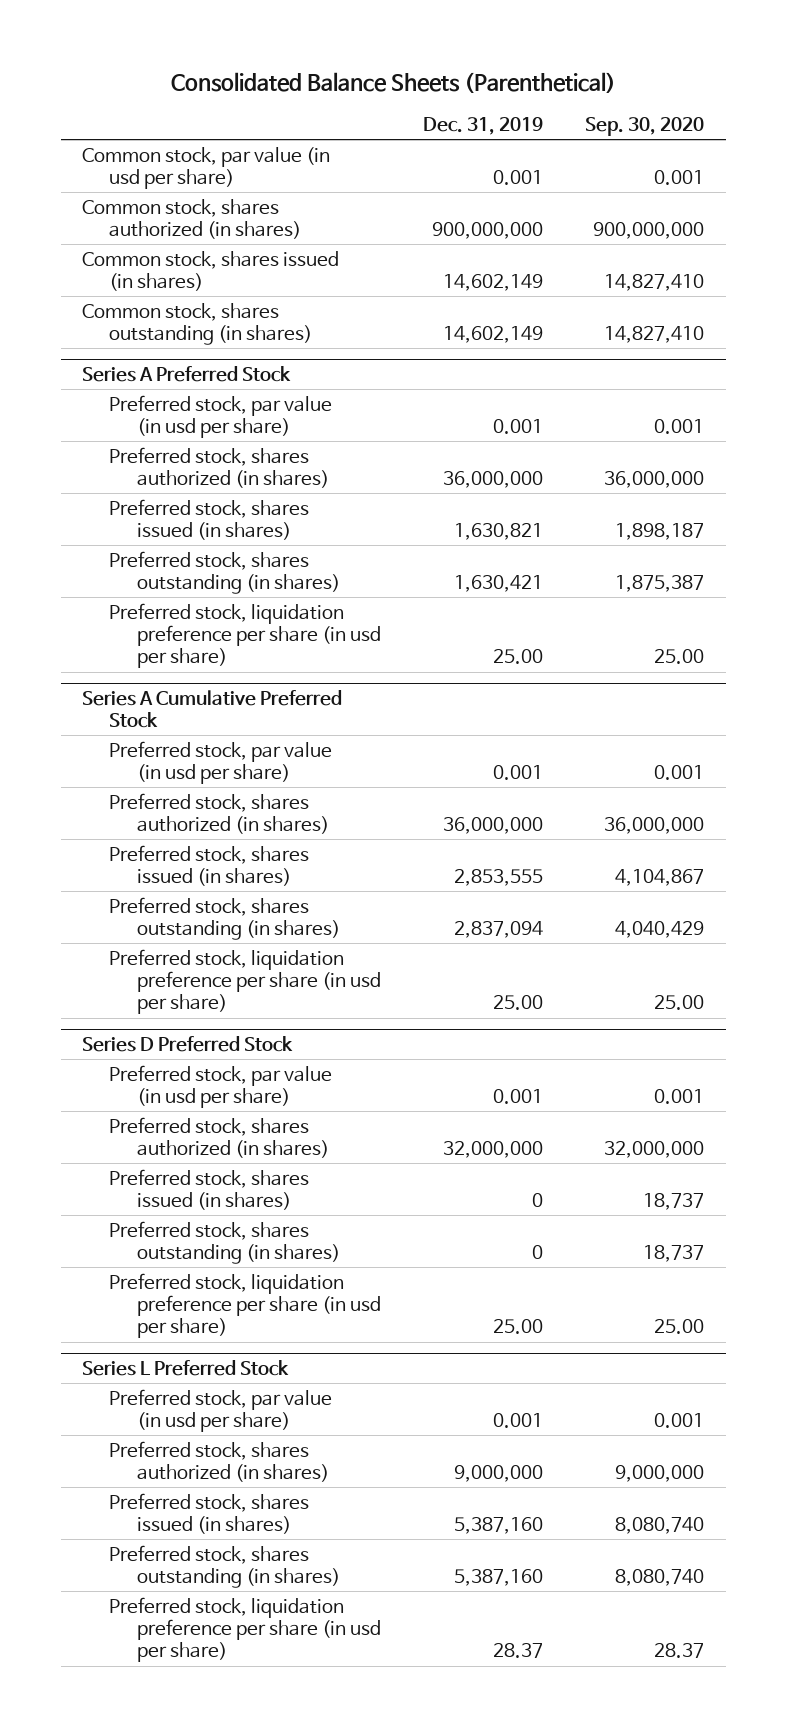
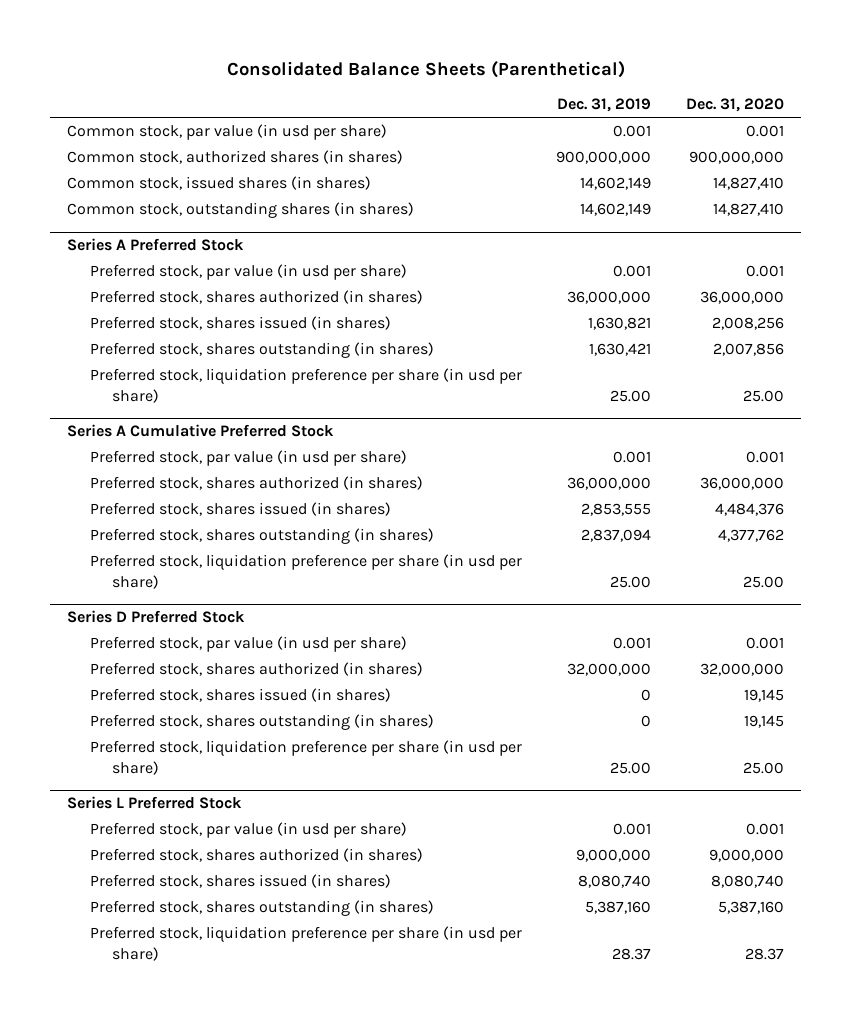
- | Dec. 31, 2019 | Sep. 30, 2020
+ | Dec. 31, 2019 | Dec. 31, 2020
- Common stock, shares authorized (in shares) | 900,000,000 | 900,000,000
- Common stock, shares issued (in shares) | 14,602,149 | 14,827,410
- Common stock, shares outstanding (in shares) | 14,602,149 | 14,827,410
+ Common stock, authorized shares (in shares) | 900,000,000 | 900,000,000
+ Common stock, issued shares (in shares) | 14,602,149 | 14,827,410
+ Common stock, outstanding shares (in shares) | 14,602,149 | 14,827,410
@ Series L Preferred Stock
- Preferred stock, shares issued (in shares) | 5,387,160 | 8,080,740
+ Preferred stock, shares issued (in shares) | 8,080,740 | 8,080,740

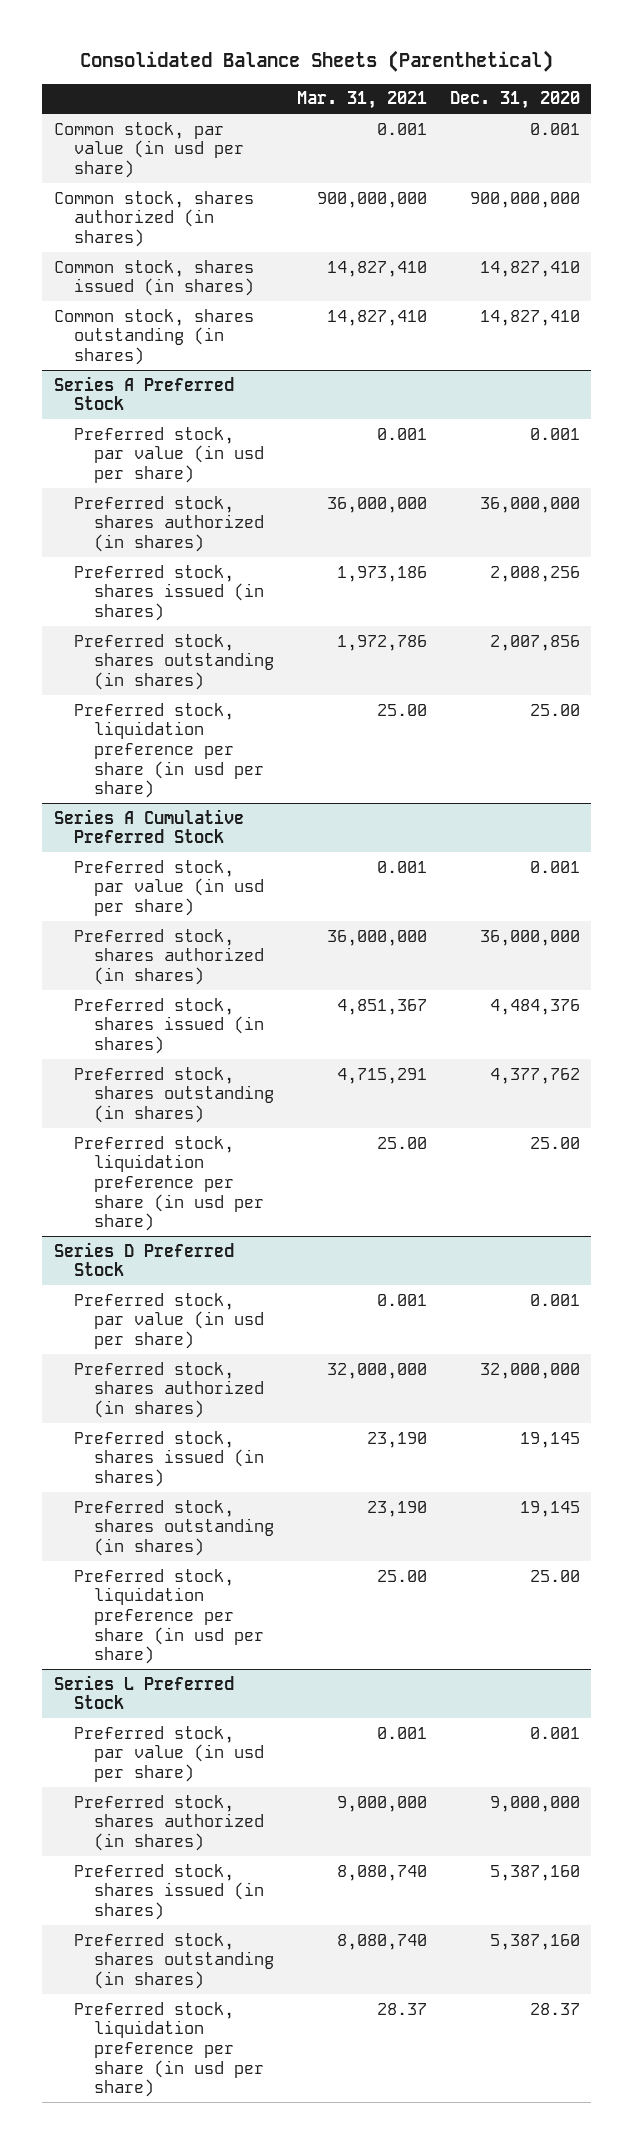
- | Dec. 31, 2019 | Dec. 31, 2020
+ | Mar. 31, 2021 | Dec. 31, 2020
- Common stock, authorized shares (in shares) | 900,000,000 | 900,000,000
- Common stock, issued shares (in shares) | 14,602,149 | 14,827,410
- Common stock, outstanding shares (in shares) | 14,602,149 | 14,827,410
+ Common stock, shares authorized (in shares) | 900,000,000 | 900,000,000
+ Common stock, shares issued (in shares) | 14,827,410 | 14,827,410
+ Common stock, shares outstanding (in shares) | 14,827,410 | 14,827,410
@ Series L Preferred Stock
- Preferred stock, shares issued (in shares) | 8,080,740 | 8,080,740
+ Preferred stock, shares issued (in shares) | 8,080,740 | 5,387,160

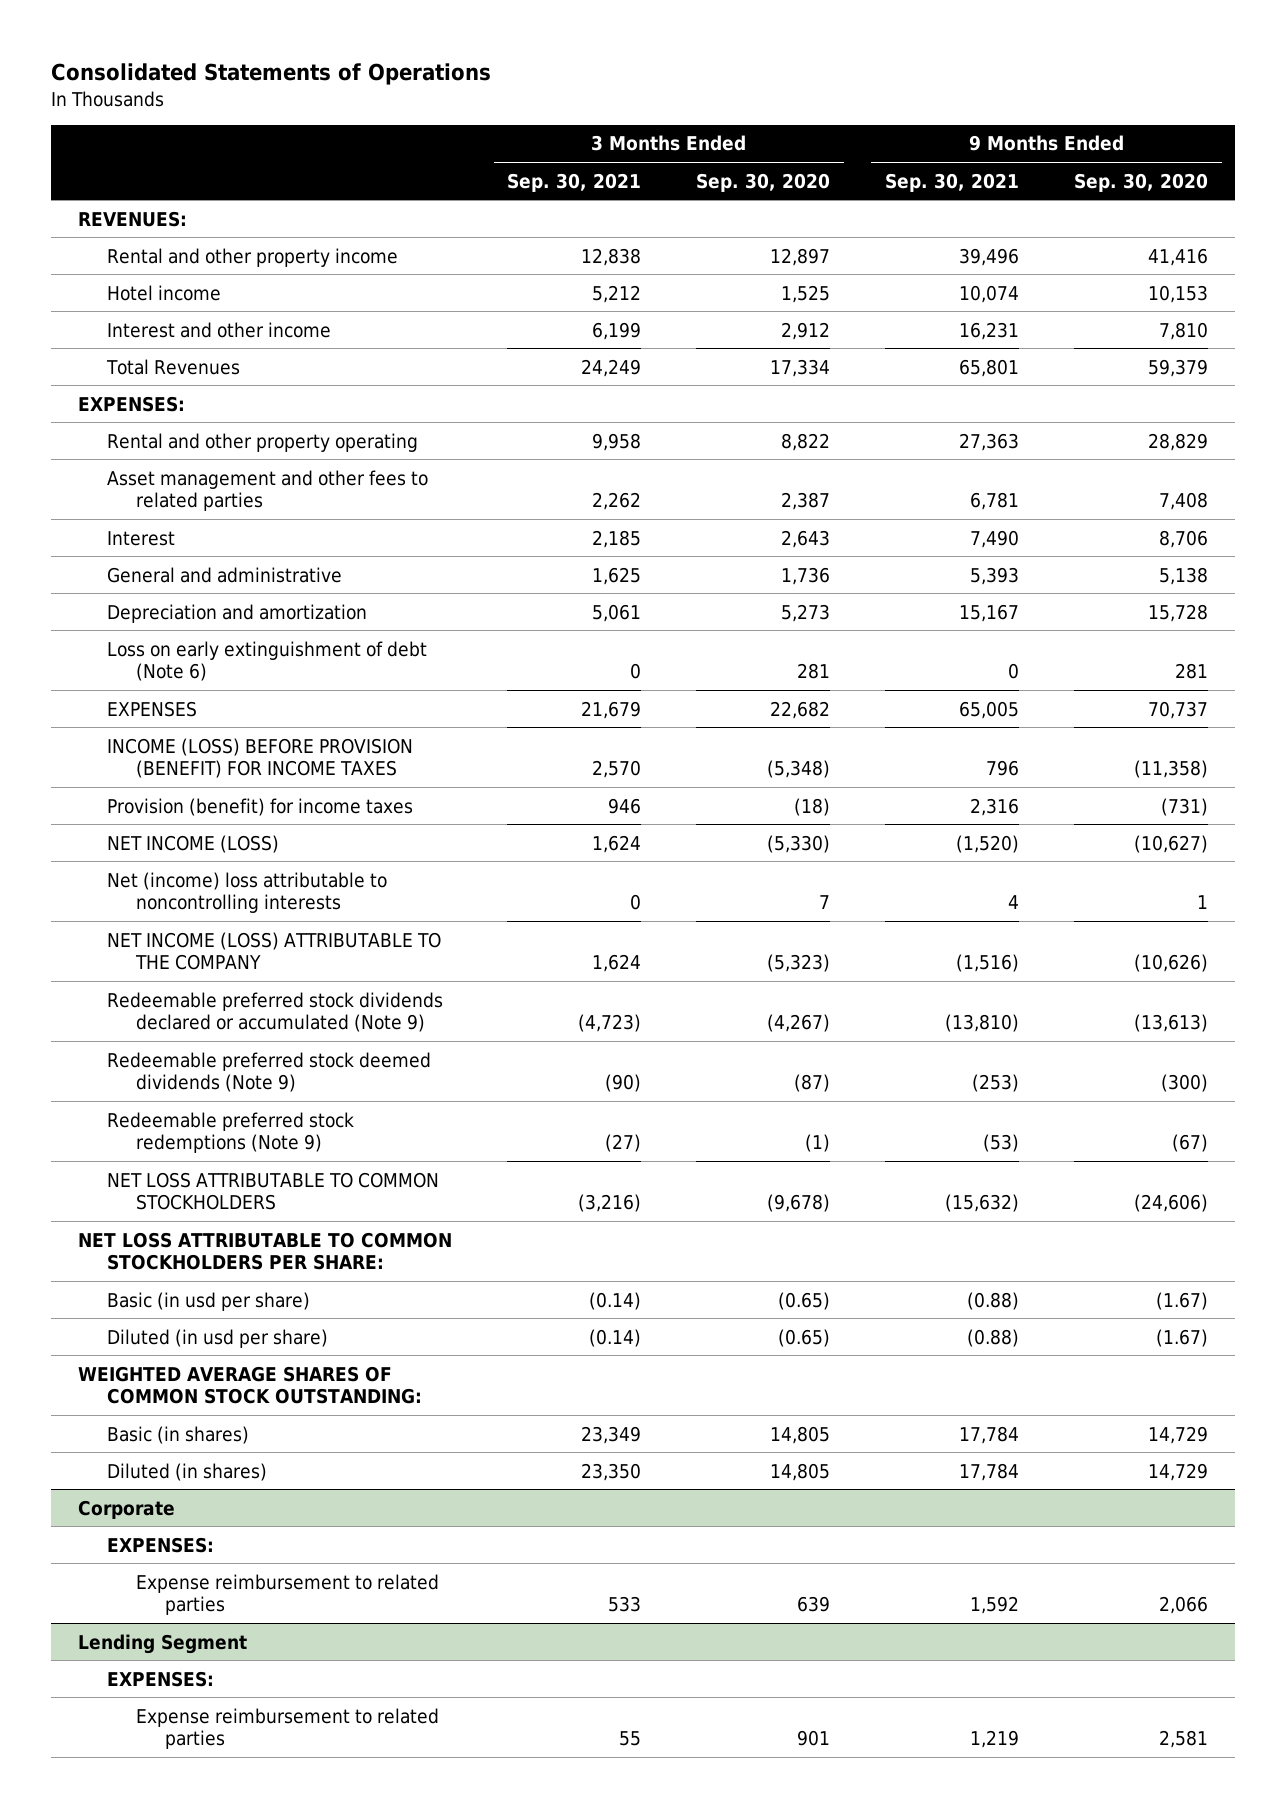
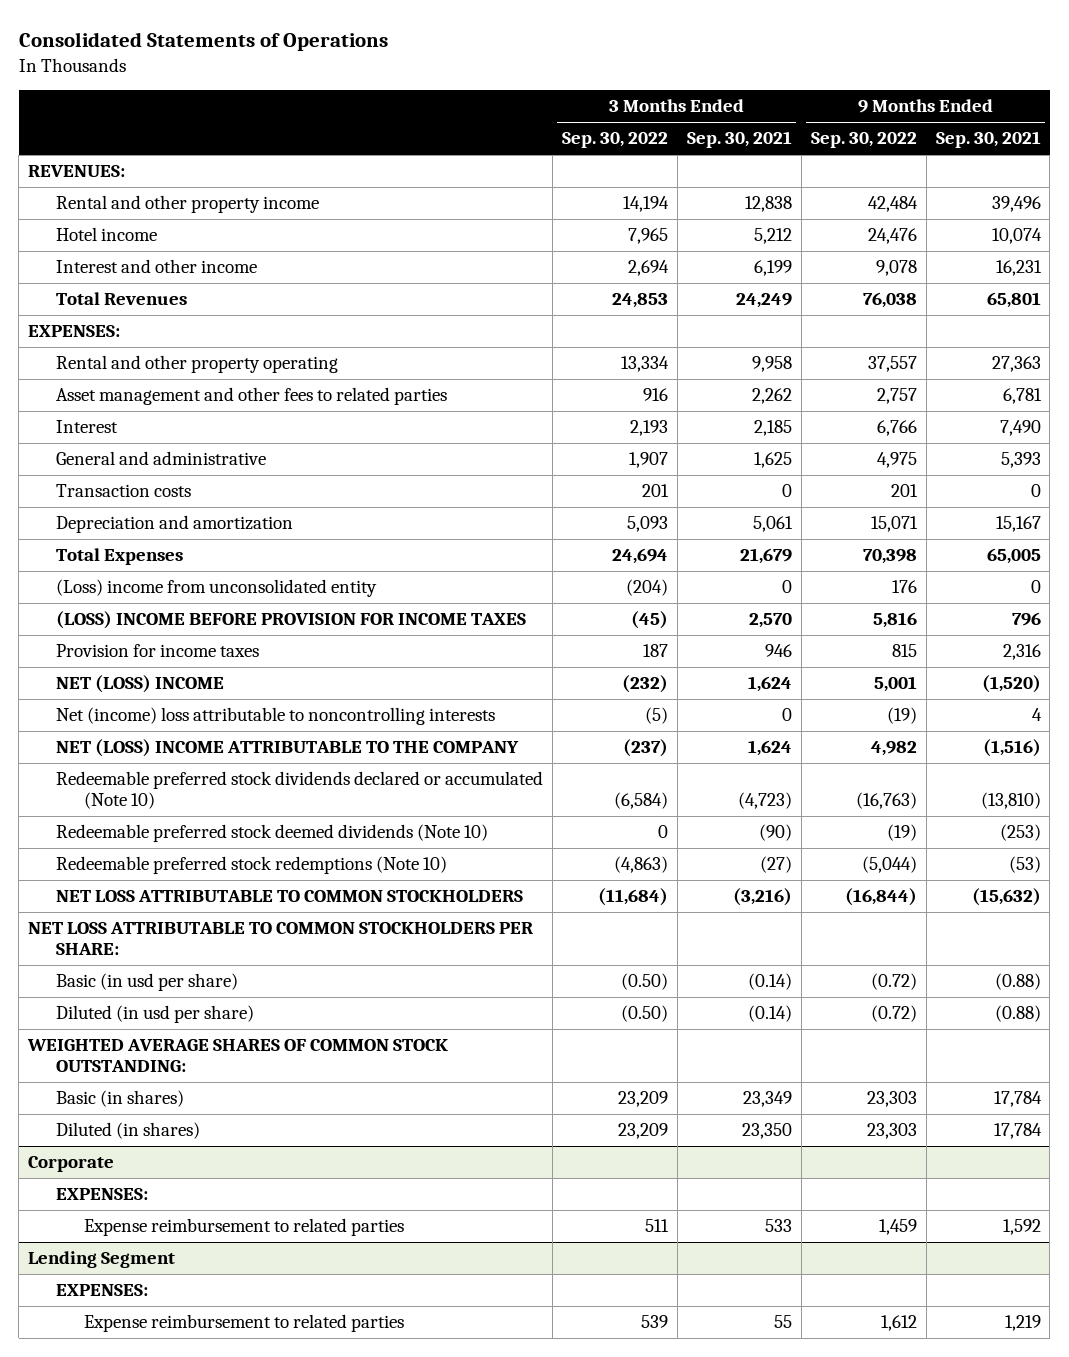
- | 3 Months Ended Sep. 30, 2021 | 3 Months Ended Sep. 30, 2020 | 9 Months Ended Sep. 30, 2021 | 9 Months Ended Sep. 30, 2020
+ | 3 Months Ended Sep. 30, 2022 | 3 Months Ended Sep. 30, 2021 | 9 Months Ended Sep. 30, 2022 | 9 Months Ended Sep. 30, 2021
+ Transaction costs | 201 | 0 | 201 | 0
- Loss on early extinguishment of debt (Note 6) | 0 | 281 | 0 | 281
- EXPENSES | 21,679 | 22,682 | 65,005 | 70,737
- INCOME (LOSS) BEFORE PROVISION (BENEFIT) FOR INCOME TAXES | 2,570 | (5,348) | 796 | (11,358)
- Provision (benefit) for income taxes | 946 | (18) | 2,316 | (731)
- NET INCOME (LOSS) | 1,624 | (5,330) | (1,520) | (10,627)
+ Total Expenses | 24,694 | 21,679 | 70,398 | 65,005
+ (Loss) income from unconsolidated entity | (204) | 0 | 176 | 0
+ (LOSS) INCOME BEFORE PROVISION FOR INCOME TAXES | (45) | 2,570 | 5,816 | 796
+ Provision for income taxes | 187 | 946 | 815 | 2,316
+ NET (LOSS) INCOME | (232) | 1,624 | 5,001 | (1,520)
- NET INCOME (LOSS) ATTRIBUTABLE TO THE COMPANY | 1,624 | (5,323) | (1,516) | (10,626)
- Redeemable preferred stock dividends declared or accumulated (Note 9) | (4,723) | (4,267) | (13,810) | (13,613)
- Redeemable preferred stock deemed dividends (Note 9) | (90) | (87) | (253) | (300)
- Redeemable preferred stock redemptions (Note 9) | (27) | (1) | (53) | (67)
+ NET (LOSS) INCOME ATTRIBUTABLE TO THE COMPANY | (237) | 1,624 | 4,982 | (1,516)
+ Redeemable preferred stock dividends declared or accumulated (Note 10) | (6,584) | (4,723) | (16,763) | (13,810)
+ Redeemable preferred stock deemed dividends (Note 10) | 0 | (90) | (19) | (253)
+ Redeemable preferred stock redemptions (Note 10) | (4,863) | (27) | (5,044) | (53)

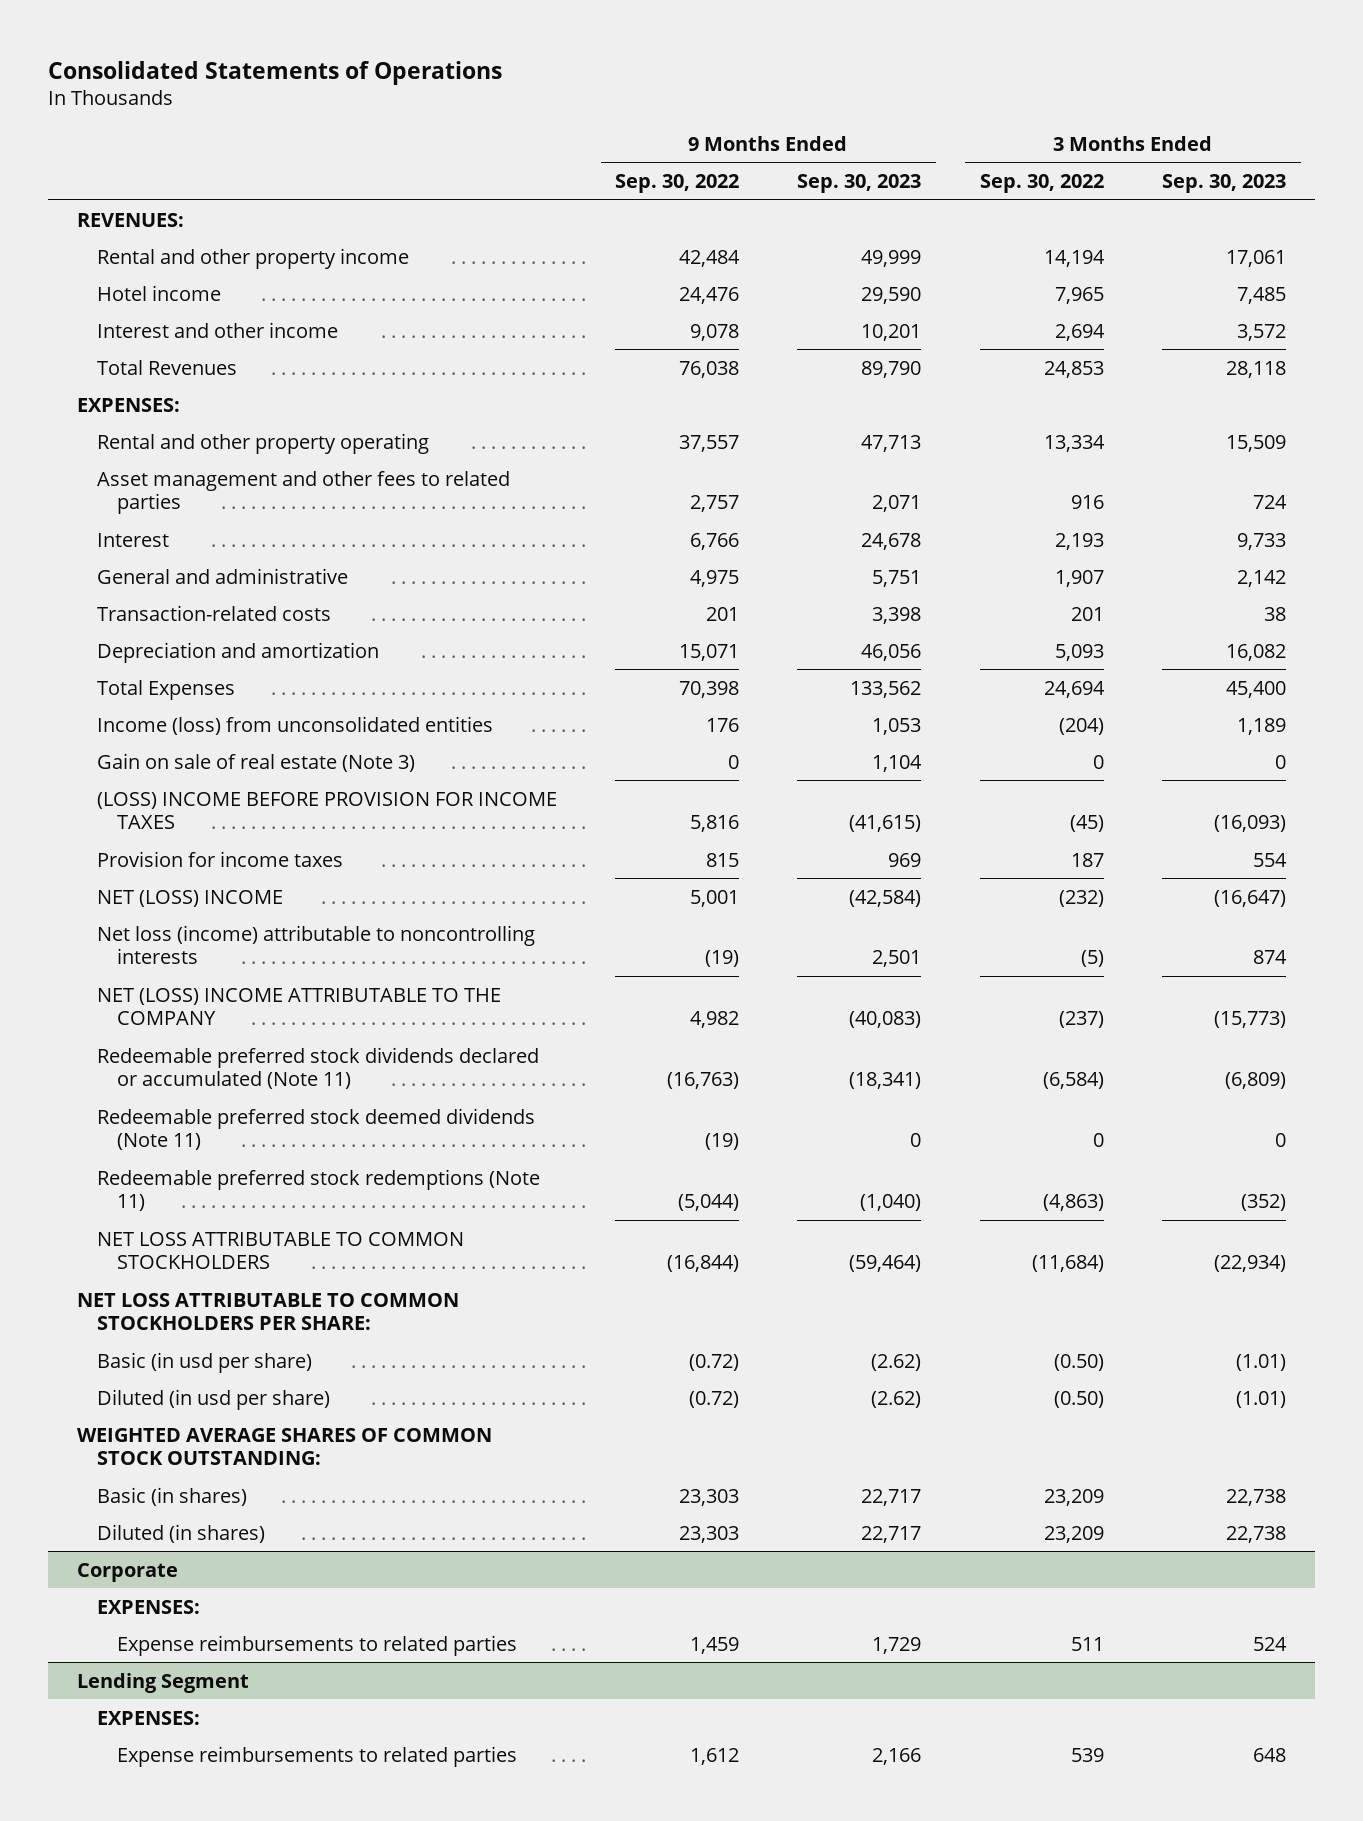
- | 3 Months Ended Sep. 30, 2022 | 3 Months Ended Sep. 30, 2021 | 9 Months Ended Sep. 30, 2022 | 9 Months Ended Sep. 30, 2021
+ | 9 Months Ended Sep. 30, 2022 | 9 Months Ended Sep. 30, 2023 | 3 Months Ended Sep. 30, 2022 | 3 Months Ended Sep. 30, 2023
- Transaction costs | 201 | 0 | 201 | 0
+ Transaction-related costs | 201 | 3,398 | 201 | 38
- (Loss) income from unconsolidated entity | (204) | 0 | 176 | 0
+ Income (loss) from unconsolidated entities | 176 | 1,053 | (204) | 1,189
+ Gain on sale of real estate (Note 3) | 0 | 1,104 | 0 | 0
- Net (income) loss attributable to noncontrolling interests | (5) | 0 | (19) | 4
+ Net loss (income) attributable to noncontrolling interests | (19) | 2,501 | (5) | 874
- Redeemable preferred stock dividends declared or accumulated (Note 10) | (6,584) | (4,723) | (16,763) | (13,810)
- Redeemable preferred stock deemed dividends (Note 10) | 0 | (90) | (19) | (253)
- Redeemable preferred stock redemptions (Note 10) | (4,863) | (27) | (5,044) | (53)
+ Redeemable preferred stock dividends declared or accumulated (Note 11) | (16,763) | (18,341) | (6,584) | (6,809)
+ Redeemable preferred stock deemed dividends (Note 11) | (19) | 0 | 0 | 0
+ Redeemable preferred stock redemptions (Note 11) | (5,044) | (1,040) | (4,863) | (352)
@ Corporate
- Expense reimbursement to related parties | 511 | 533 | 1,459 | 1,592
+ Expense reimbursements to related parties | 1,459 | 1,729 | 511 | 524
@ Lending Segment
- Expense reimbursement to related parties | 539 | 55 | 1,612 | 1,219
+ Expense reimbursements to related parties | 1,612 | 2,166 | 539 | 648

